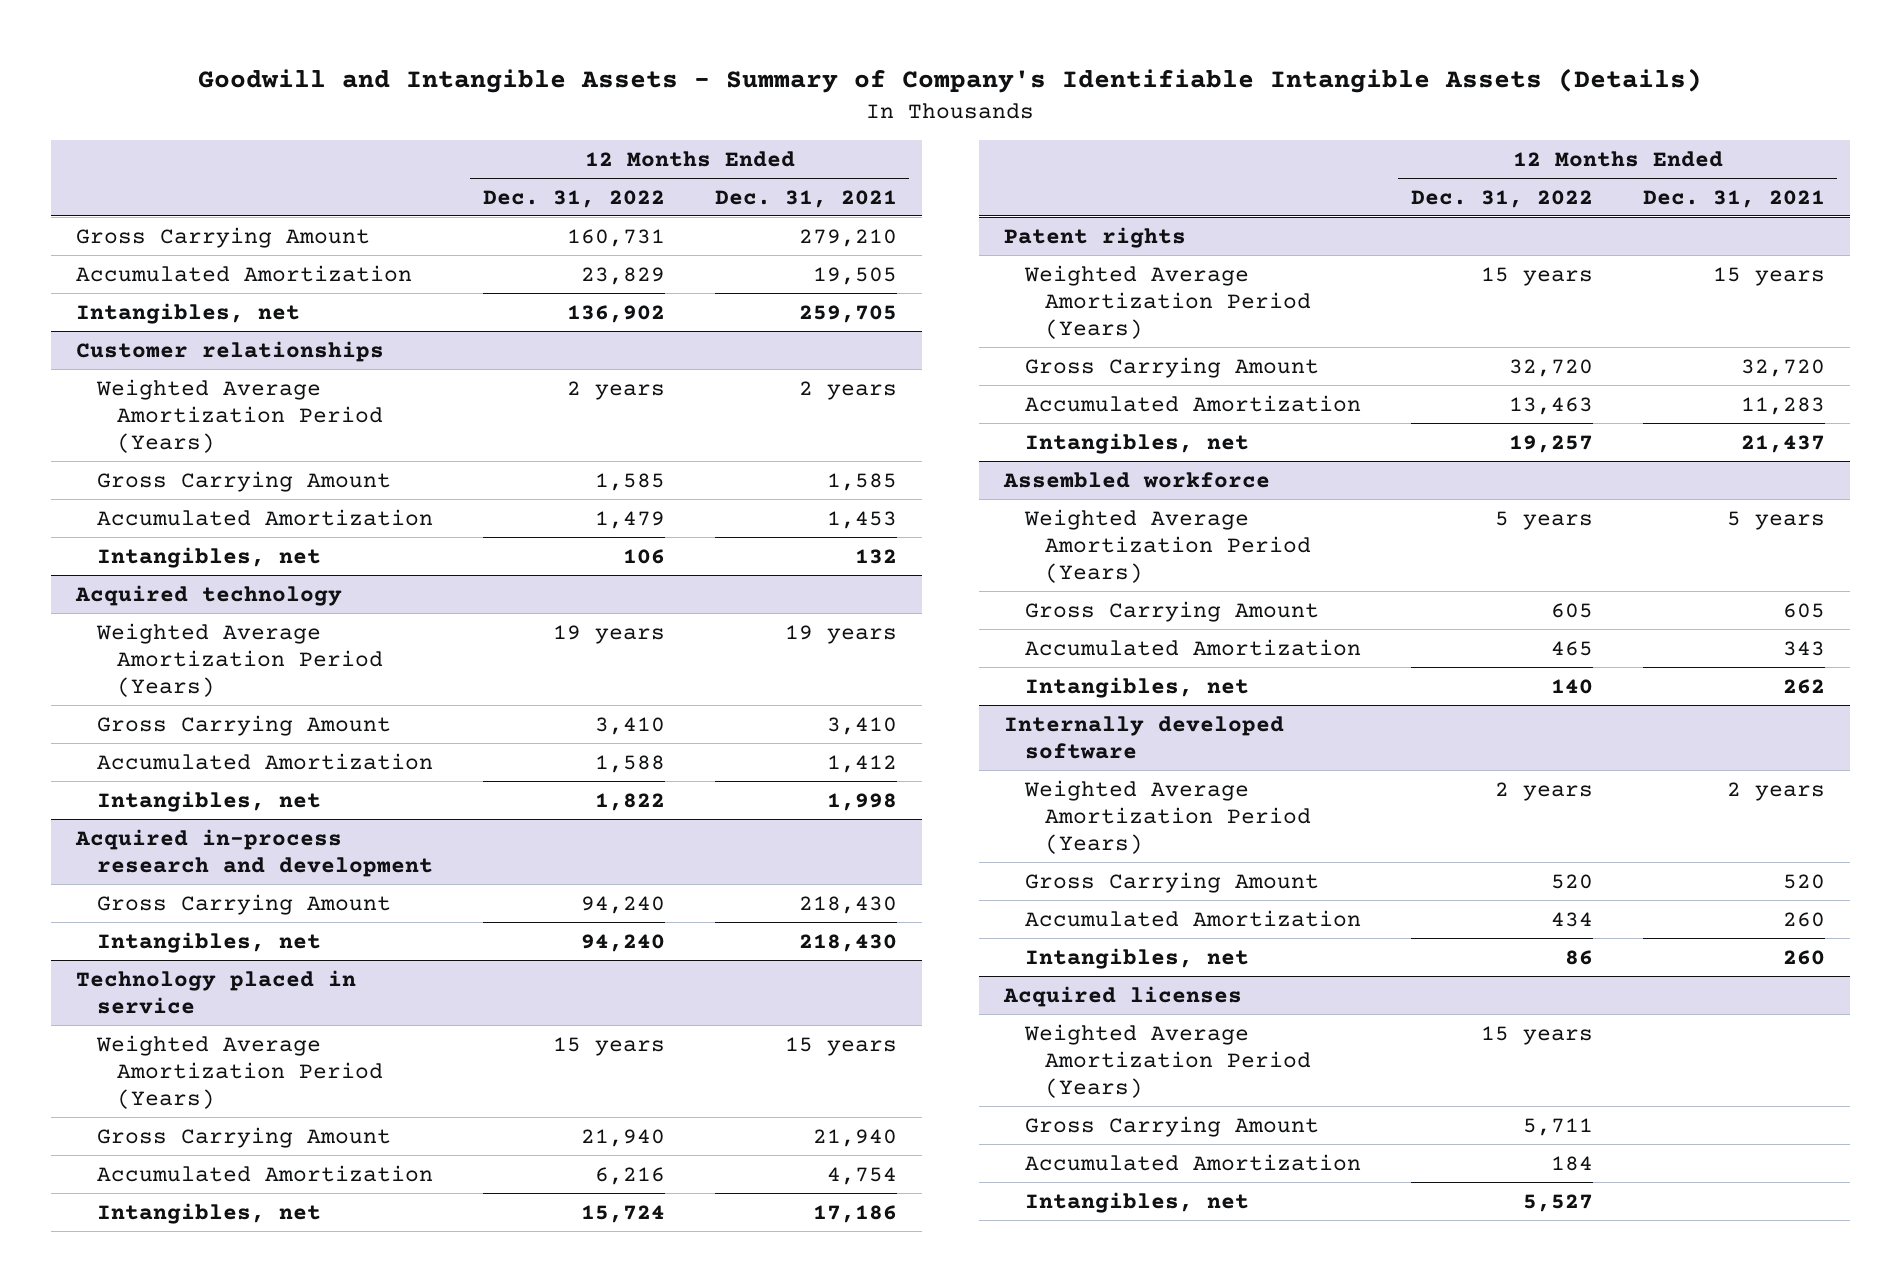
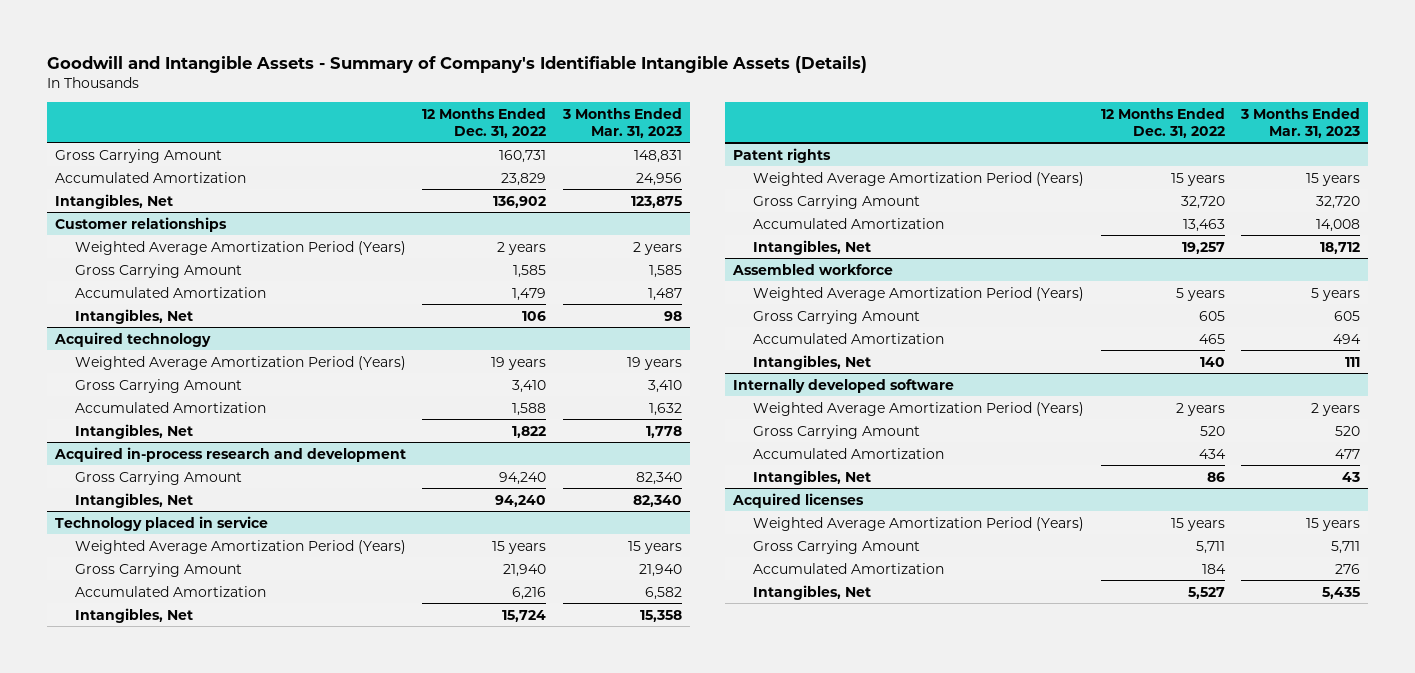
- | 12 Months Ended Dec. 31, 2022 | 12 Months Ended Dec. 31, 2021
+ | 12 Months Ended Dec. 31, 2022 | 3 Months Ended Mar. 31, 2023
- Intangibles, net | 136,902 | 259,705
+ Intangibles, Net | 136,902 | 123,875
@ Customer relationships
- Intangibles, net | 106 | 132
+ Intangibles, Net | 106 | 98
@ Acquired technology
- Intangibles, net | 1,822 | 1,998
+ Intangibles, Net | 1,822 | 1,778
@ Acquired in-process research and development
- Intangibles, net | 94,240 | 218,430
+ Intangibles, Net | 94,240 | 82,340
@ Technology placed in service
- Intangibles, net | 15,724 | 17,186
+ Intangibles, Net | 15,724 | 15,358
@ Patent rights
- Intangibles, net | 19,257 | 21,437
+ Intangibles, Net | 19,257 | 18,712
@ Assembled workforce
- Intangibles, net | 140 | 262
+ Intangibles, Net | 140 | 111
@ Internally developed software
- Intangibles, net | 86 | 260
+ Intangibles, Net | 86 | 43
@ Acquired licenses
- Intangibles, net | 5,527 |
+ Intangibles, Net | 5,527 | 5,435

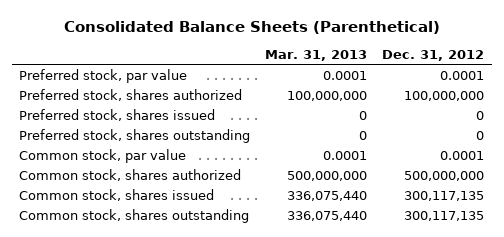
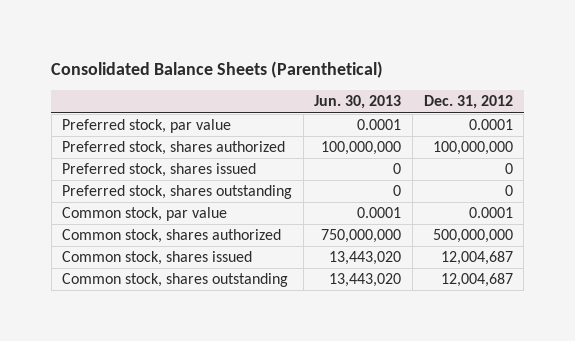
- | Mar. 31, 2013 | Dec. 31, 2012
+ | Jun. 30, 2013 | Dec. 31, 2012
- Common stock, shares issued | 336,075,440 | 300,117,135
- Common stock, shares outstanding | 336,075,440 | 300,117,135
+ Common stock, shares issued | 13,443,020 | 12,004,687
+ Common stock, shares outstanding | 13,443,020 | 12,004,687

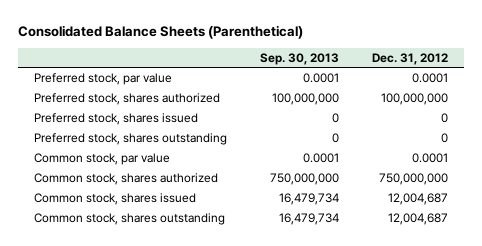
- | Jun. 30, 2013 | Dec. 31, 2012
+ | Sep. 30, 2013 | Dec. 31, 2012
- Common stock, shares authorized | 750,000,000 | 500,000,000
+ Common stock, shares authorized | 750,000,000 | 750,000,000

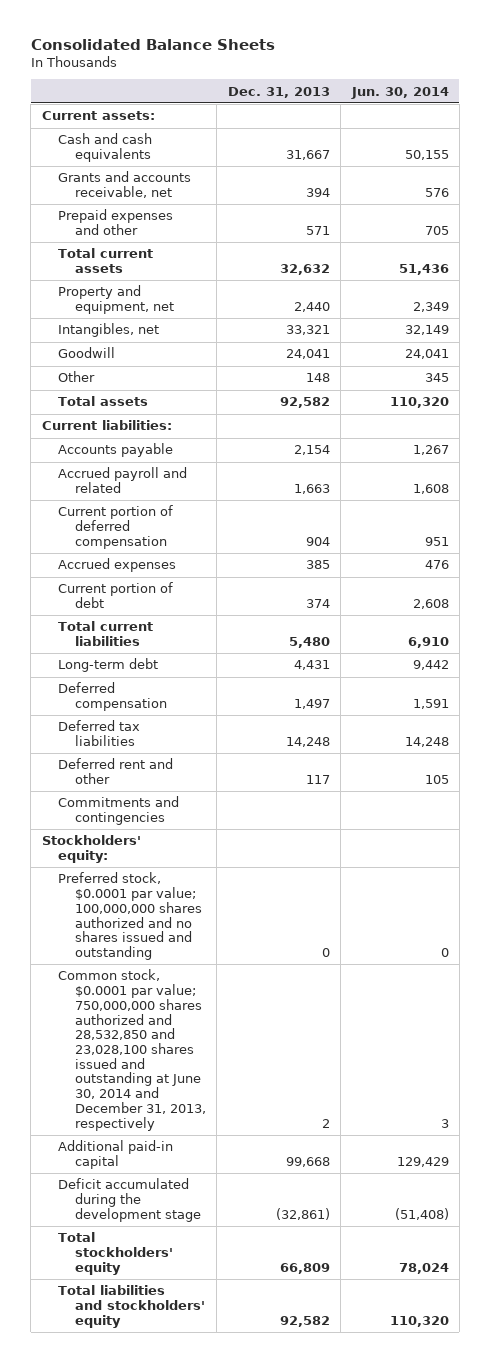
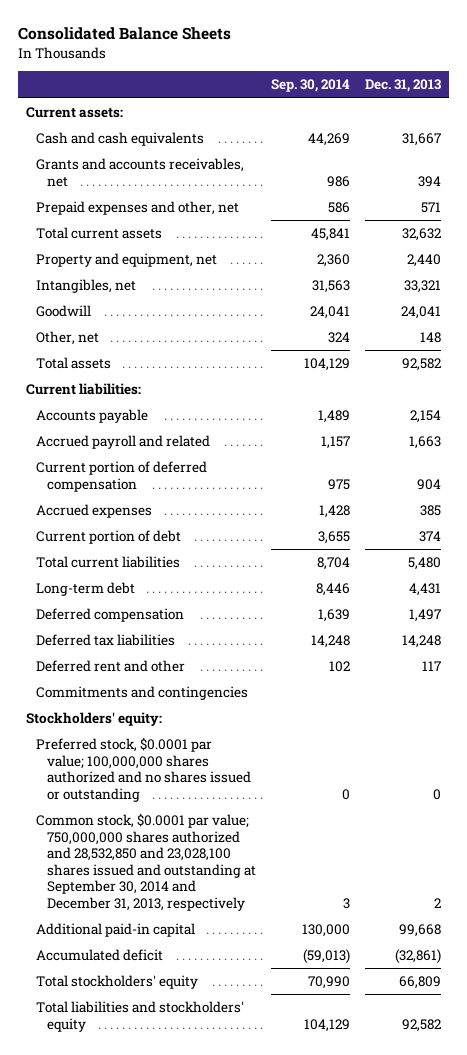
- | Dec. 31, 2013 | Jun. 30, 2014
+ | Sep. 30, 2014 | Dec. 31, 2013
- Grants and accounts receivable, net | 394 | 576
- Prepaid expenses and other | 571 | 705
+ Grants and accounts receivables, net | 986 | 394
+ Prepaid expenses and other, net | 586 | 571
- Other | 148 | 345
+ Other, net | 324 | 148
- Preferred stock, $0.0001 par value; 100,000,000 shares authorized and no shares issued and outstanding | 0 | 0
- Common stock, $0.0001 par value; 750,000,000 shares authorized and 28,532,850 and 23,028,100 shares issued and outstanding at June 30, 2014 and December 31, 2013, respectively | 2 | 3
+ Preferred stock, $0.0001 par value; 100,000,000 shares authorized and no shares issued or outstanding | 0 | 0
+ Common stock, $0.0001 par value; 750,000,000 shares authorized and 28,532,850 and 23,028,100 shares issued and outstanding at September 30, 2014 and December 31, 2013, respectively | 3 | 2
- Deficit accumulated during the development stage | (32,861) | (51,408)
+ Accumulated deficit | (59,013) | (32,861)

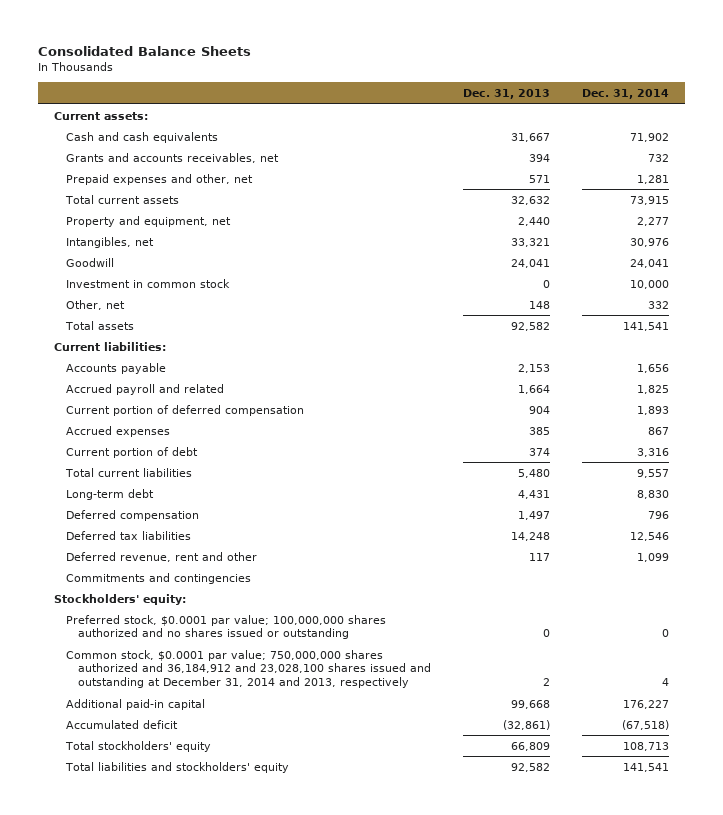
- | Sep. 30, 2014 | Dec. 31, 2013
+ | Dec. 31, 2013 | Dec. 31, 2014
+ Investment in common stock | 0 | 10,000
- Accounts payable | 1,489 | 2,154
- Accrued payroll and related | 1,157 | 1,663
+ Accounts payable | 2,153 | 1,656
+ Accrued payroll and related | 1,664 | 1,825
- Deferred rent and other | 102 | 117
+ Deferred revenue, rent and other | 117 | 1,099
- Common stock, $0.0001 par value; 750,000,000 shares authorized and 28,532,850 and 23,028,100 shares issued and outstanding at September 30, 2014 and December 31, 2013, respectively | 3 | 2
+ Common stock, $0.0001 par value; 750,000,000 shares authorized and 36,184,912 and 23,028,100 shares issued and outstanding at December 31, 2014 and 2013, respectively | 2 | 4

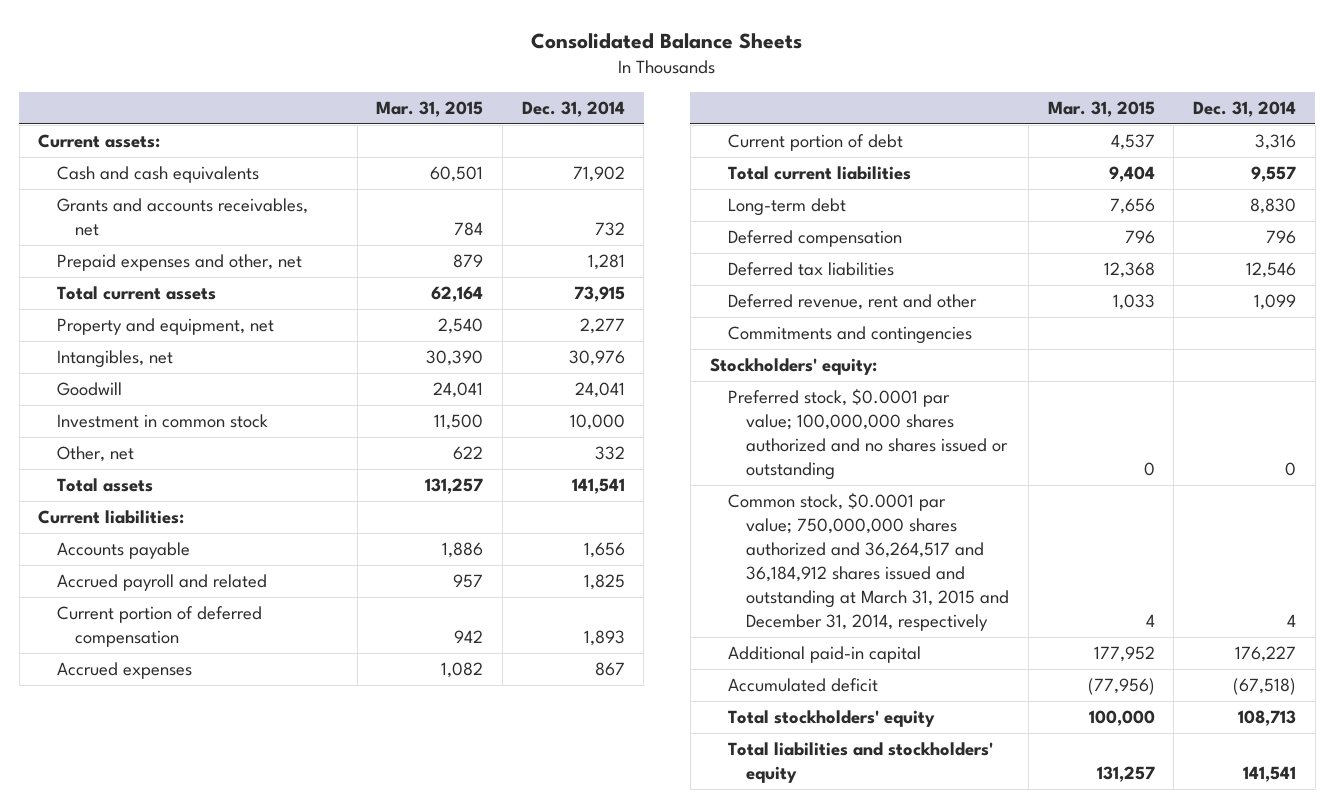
- | Dec. 31, 2013 | Dec. 31, 2014
+ | Mar. 31, 2015 | Dec. 31, 2014
- Common stock, $0.0001 par value; 750,000,000 shares authorized and 36,184,912 and 23,028,100 shares issued and outstanding at December 31, 2014 and 2013, respectively | 2 | 4
+ Common stock, $0.0001 par value; 750,000,000 shares authorized and 36,264,517 and 36,184,912 shares issued and outstanding at March 31, 2015 and December 31, 2014, respectively | 4 | 4

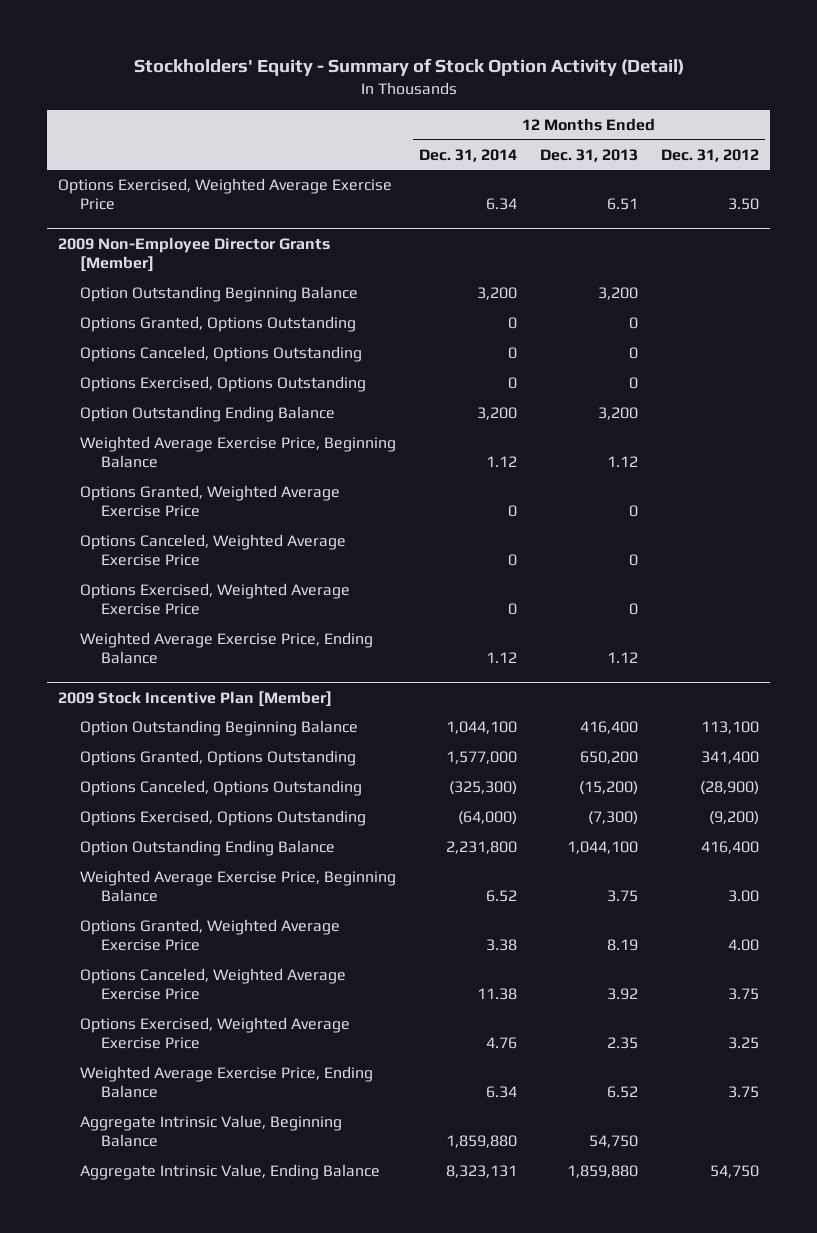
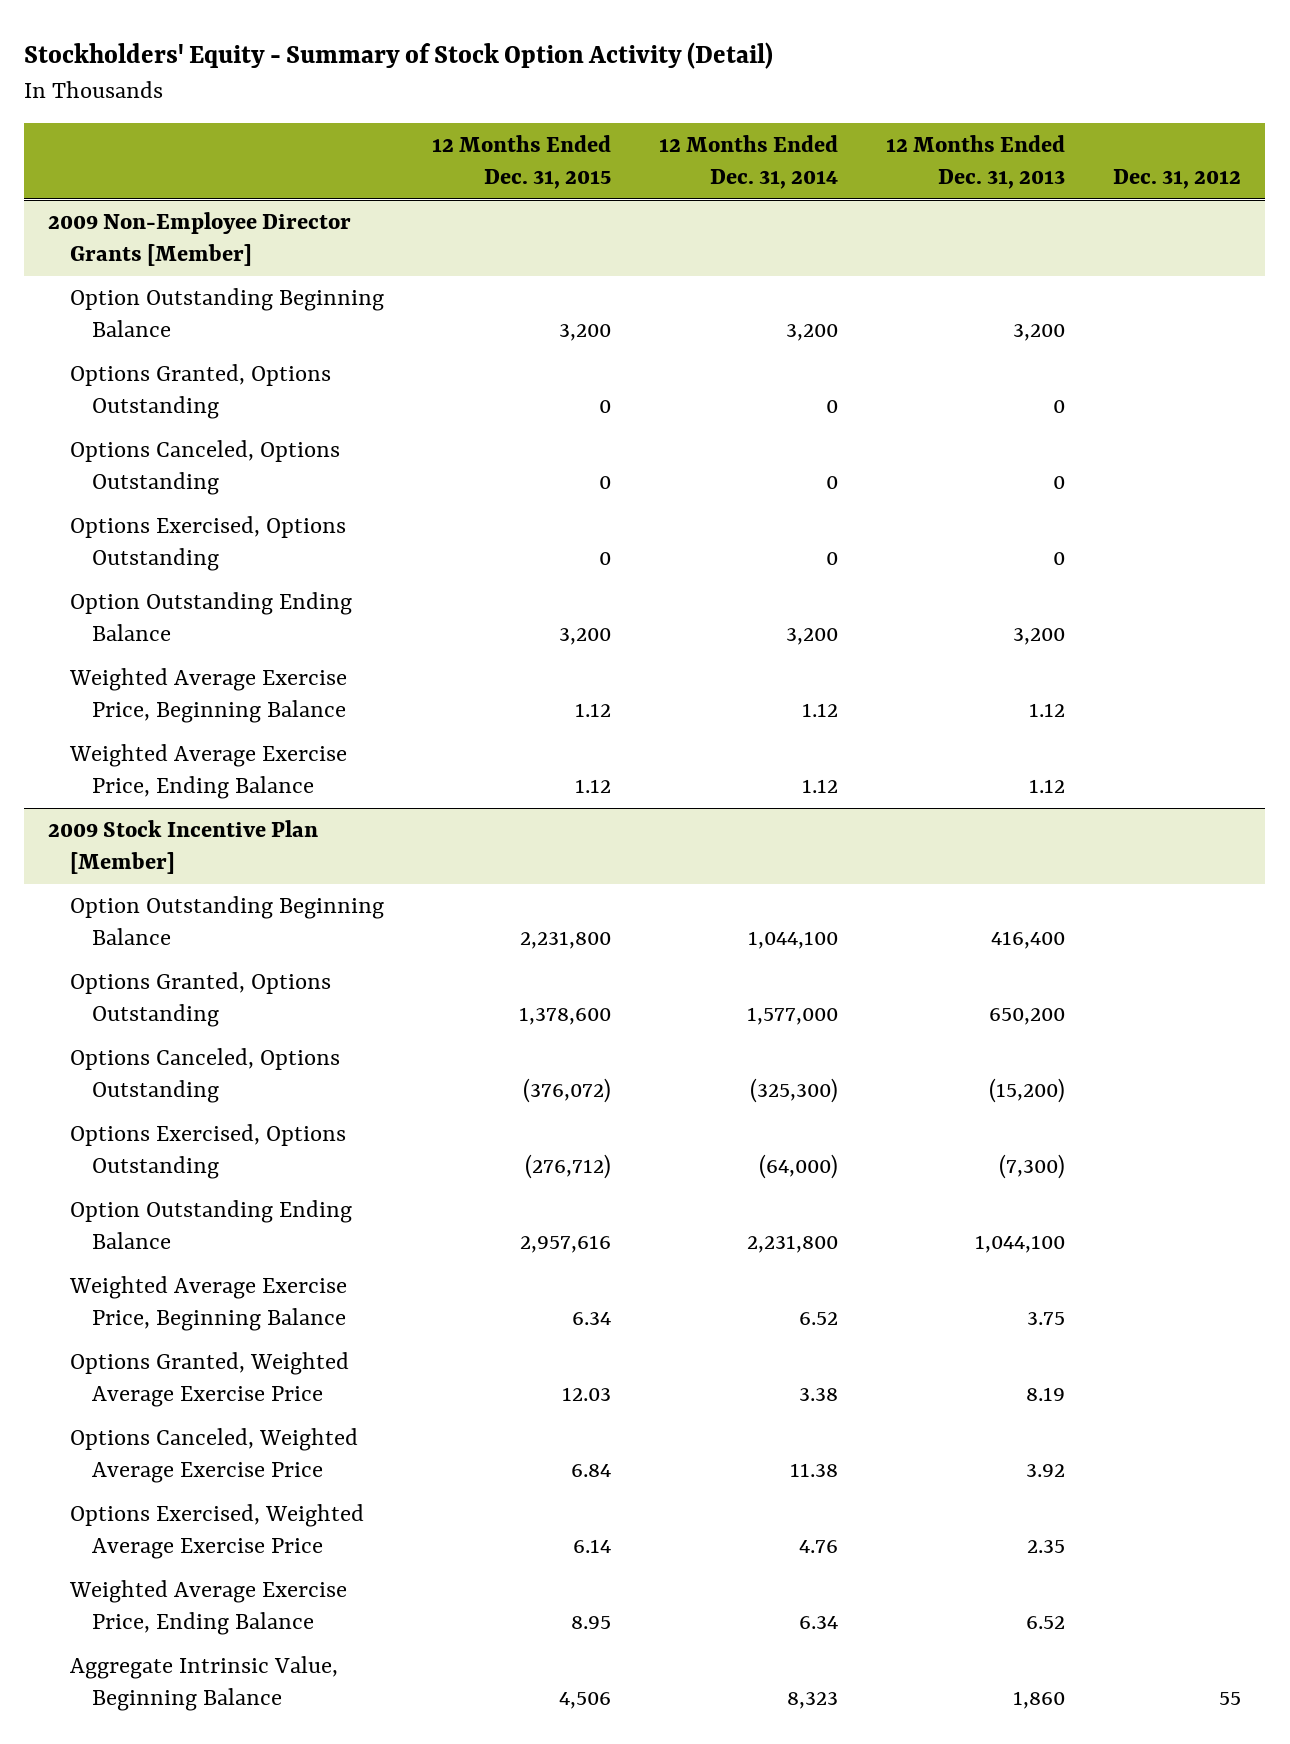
- | 12 Months Ended Dec. 31, 2014 | 12 Months Ended Dec. 31, 2013 | 12 Months Ended Dec. 31, 2012
+ | 12 Months Ended Dec. 31, 2015 | 12 Months Ended Dec. 31, 2014 | 12 Months Ended Dec. 31, 2013 | Dec. 31, 2012
- Options Exercised, Weighted Average Exercise Price | 6.34 | 6.51 | 3.50
@ 2009 Non-Employee Director Grants [Member]
- Options Granted, Weighted Average Exercise Price | 0 | 0 |
- Options Canceled, Weighted Average Exercise Price | 0 | 0 |
- Options Exercised, Weighted Average Exercise Price | 0 | 0 |
@ 2009 Stock Incentive Plan [Member]
- Aggregate Intrinsic Value, Beginning Balance | 1,859,880 | 54,750 |
- Aggregate Intrinsic Value, Ending Balance | 8,323,131 | 1,859,880 | 54,750
+ Aggregate Intrinsic Value, Beginning Balance | 4,506 | 8,323 | 1,860 | 55

